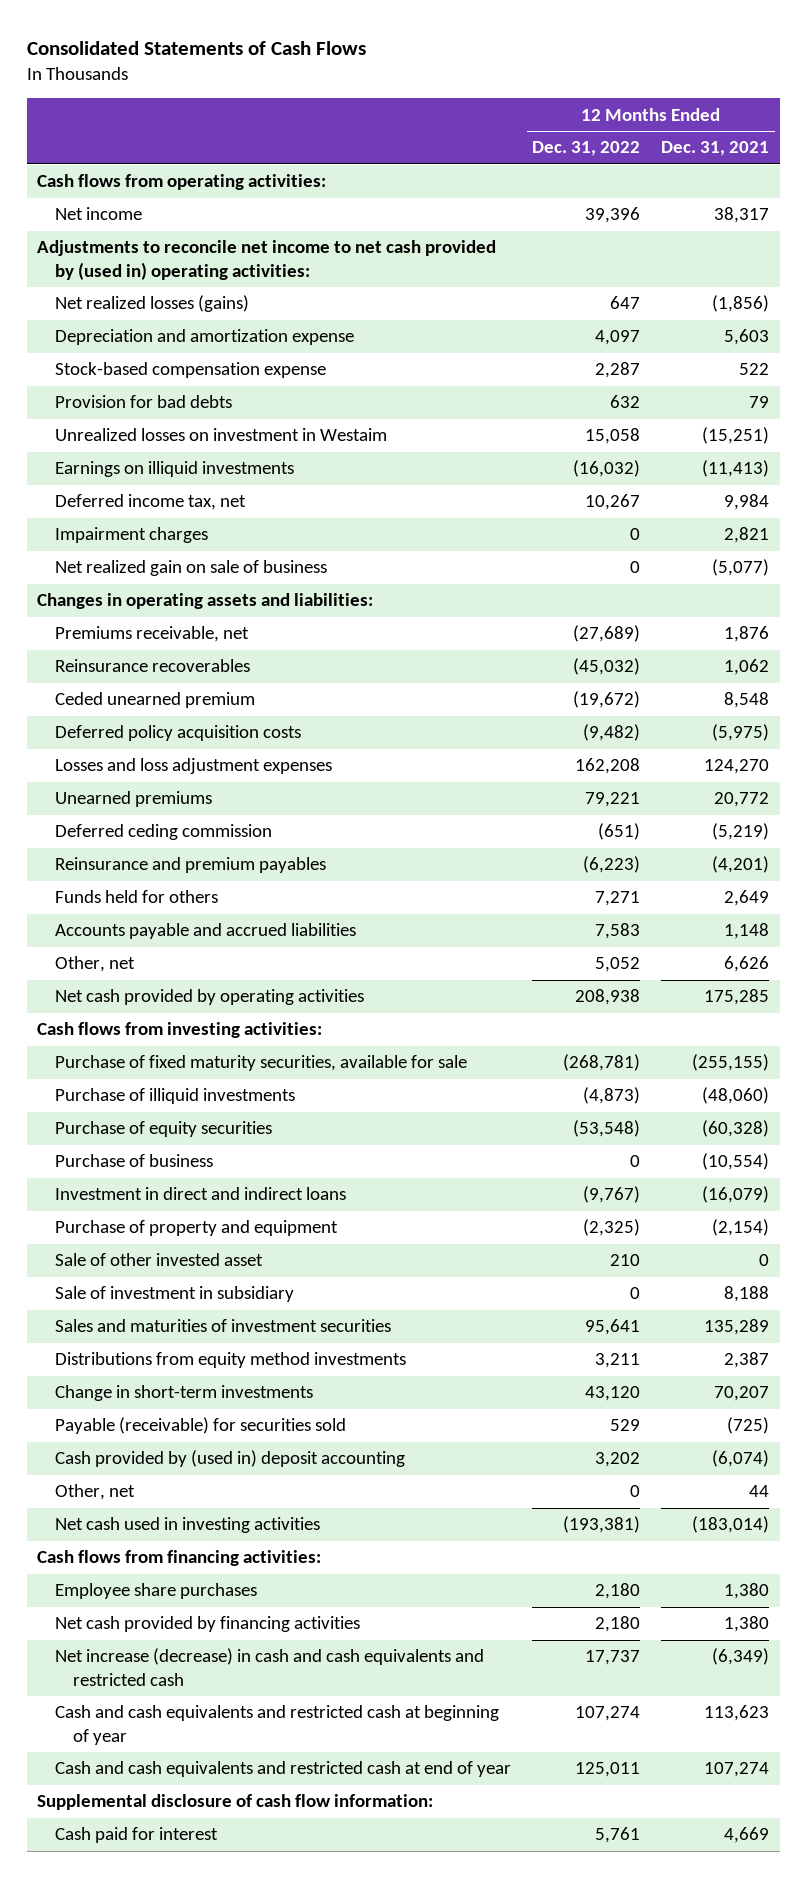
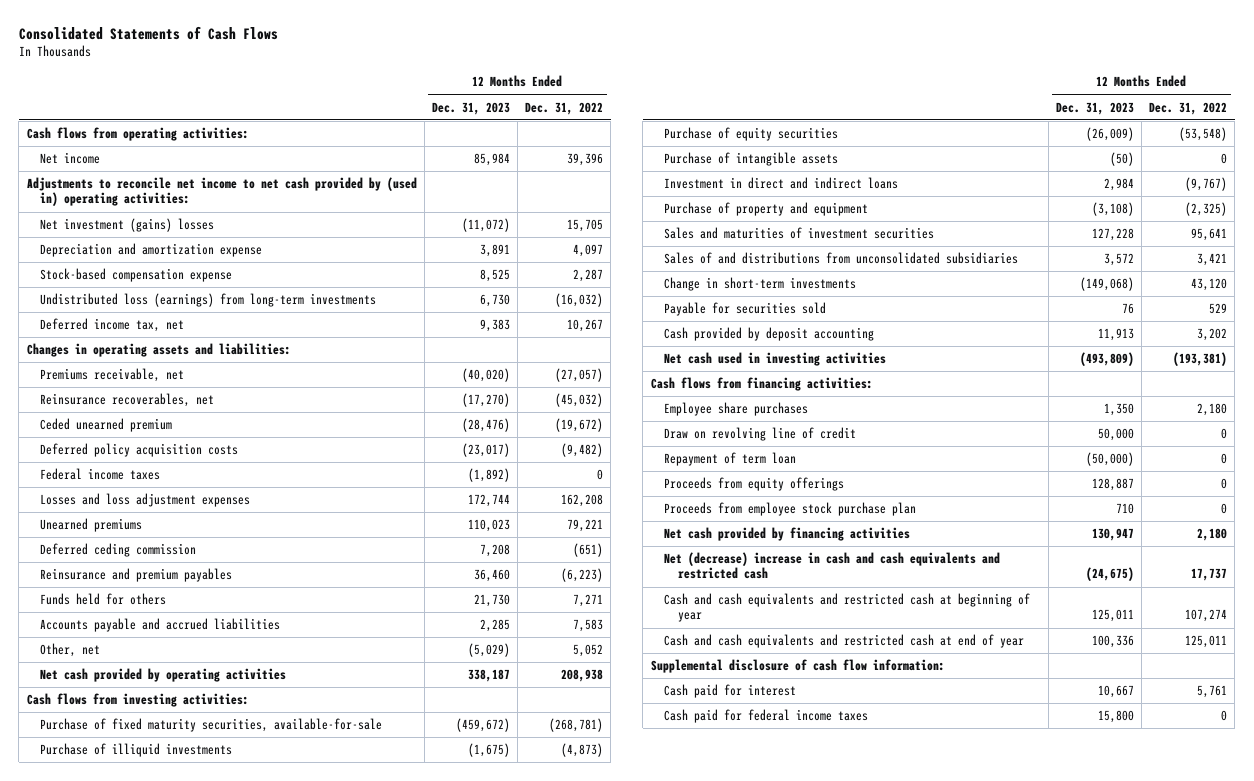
- | 12 Months Ended Dec. 31, 2022 | 12 Months Ended Dec. 31, 2021
+ | 12 Months Ended Dec. 31, 2023 | 12 Months Ended Dec. 31, 2022
- Net realized losses (gains) | 647 | (1,856)
+ Net investment (gains) losses | (11,072) | 15,705
- Provision for bad debts | 632 | 79
- Unrealized losses on investment in Westaim | 15,058 | (15,251)
- Earnings on illiquid investments | (16,032) | (11,413)
+ Undistributed loss (earnings) from long-term investments | 6,730 | (16,032)
- Impairment charges | 0 | 2,821
- Net realized gain on sale of business | 0 | (5,077)
- Premiums receivable, net | (27,689) | 1,876
- Reinsurance recoverables | (45,032) | 1,062
+ Premiums receivable, net | (40,020) | (27,057)
+ Reinsurance recoverables, net | (17,270) | (45,032)
+ Federal income taxes | (1,892) | 0
- Purchase of fixed maturity securities, available for sale | (268,781) | (255,155)
+ Purchase of fixed maturity securities, available-for-sale | (459,672) | (268,781)
- Purchase of business | 0 | (10,554)
+ Purchase of intangible assets | (50) | 0
- Sale of other invested asset | 210 | 0
- Sale of investment in subsidiary | 0 | 8,188
- Distributions from equity method investments | 3,211 | 2,387
+ Sales of and distributions from unconsolidated subsidiaries | 3,572 | 3,421
- Payable (receivable) for securities sold | 529 | (725)
- Cash provided by (used in) deposit accounting | 3,202 | (6,074)
- Other, net | 0 | 44
+ Payable for securities sold | 76 | 529
+ Cash provided by deposit accounting | 11,913 | 3,202
+ Draw on revolving line of credit | 50,000 | 0
+ Repayment of term loan | (50,000) | 0
+ Proceeds from equity offerings | 128,887 | 0
+ Proceeds from employee stock purchase plan | 710 | 0
- Net increase (decrease) in cash and cash equivalents and restricted cash | 17,737 | (6,349)
+ Net (decrease) increase in cash and cash equivalents and restricted cash | (24,675) | 17,737
+ Cash paid for federal income taxes | 15,800 | 0

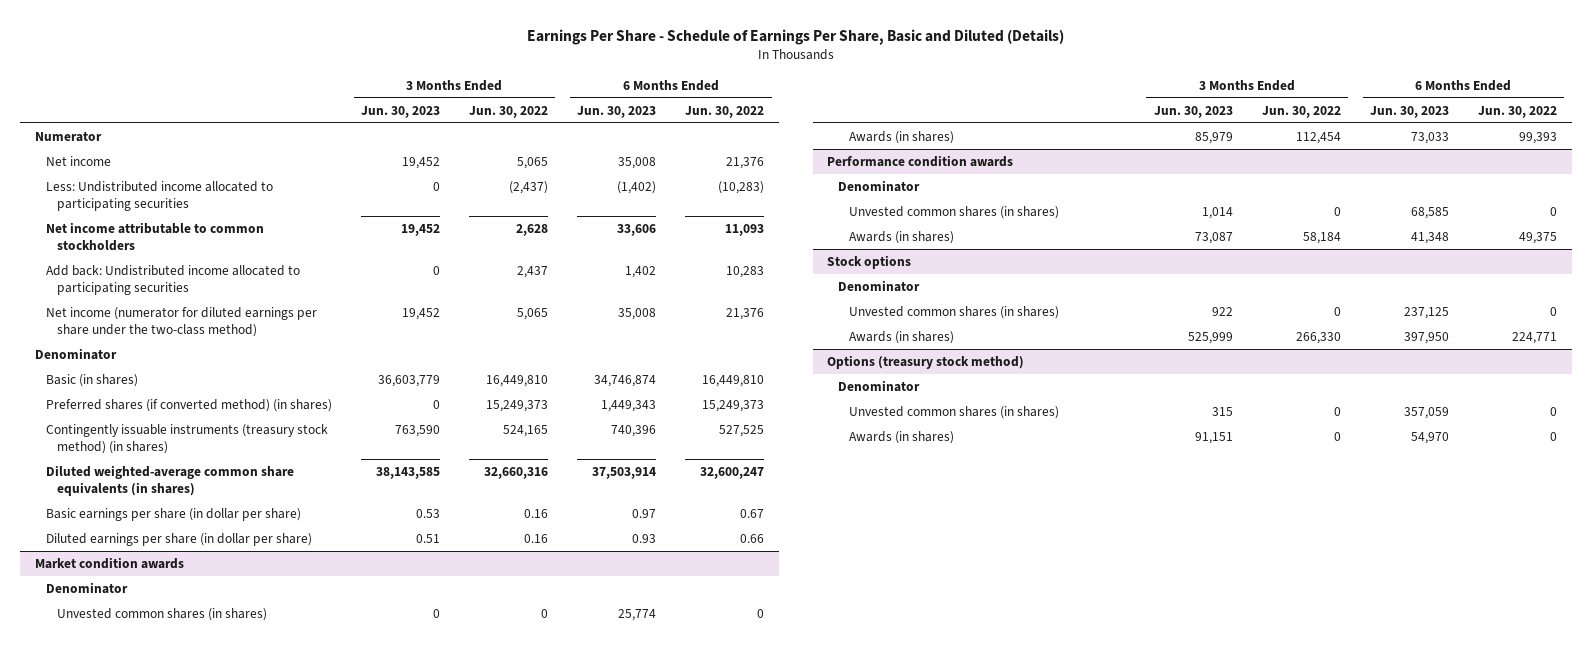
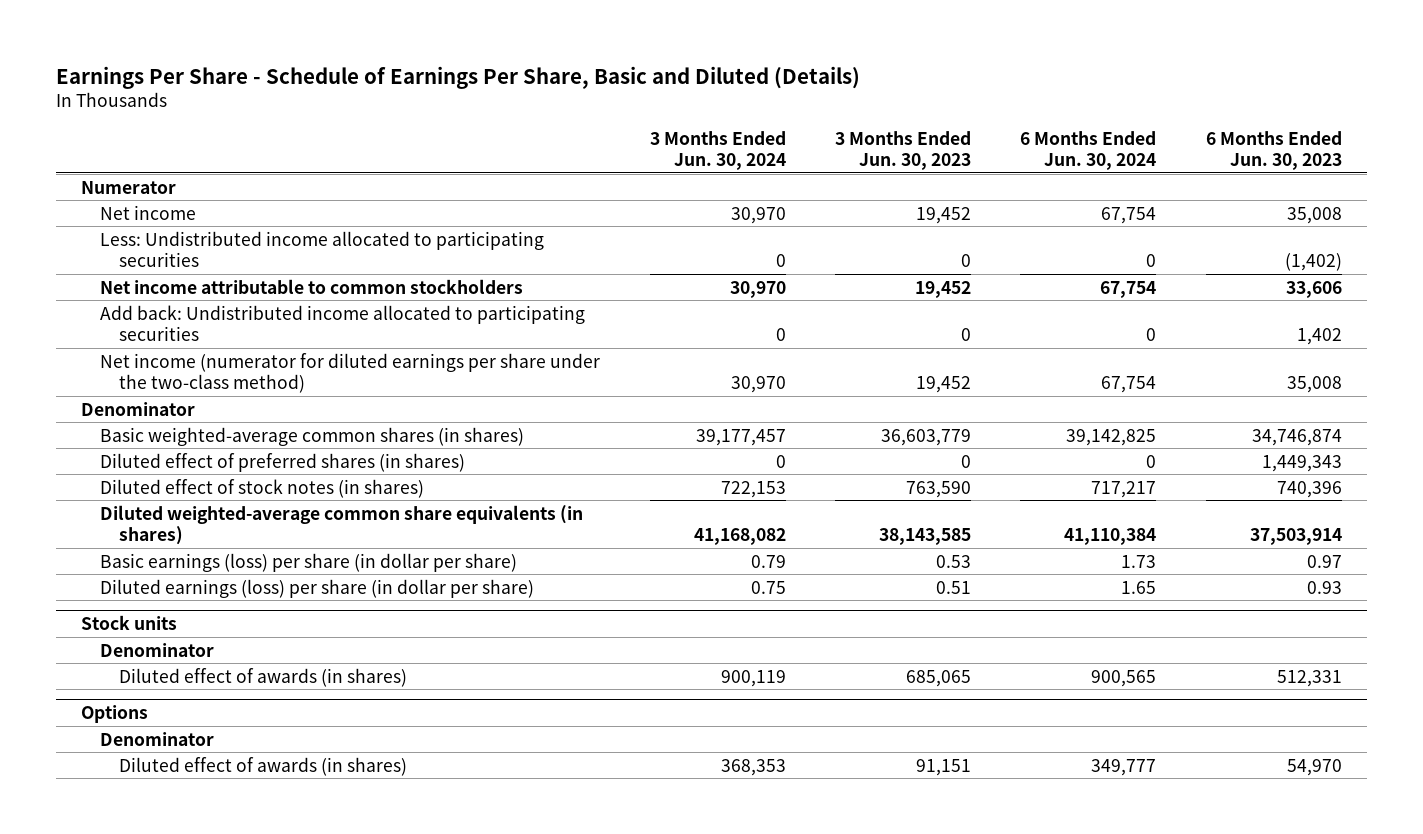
- | 3 Months Ended Jun. 30, 2023 | 3 Months Ended Jun. 30, 2022 | 6 Months Ended Jun. 30, 2023 | 6 Months Ended Jun. 30, 2022
+ | 3 Months Ended Jun. 30, 2024 | 3 Months Ended Jun. 30, 2023 | 6 Months Ended Jun. 30, 2024 | 6 Months Ended Jun. 30, 2023
- Basic (in shares) | 36,603,779 | 16,449,810 | 34,746,874 | 16,449,810
- Preferred shares (if converted method) (in shares) | 0 | 15,249,373 | 1,449,343 | 15,249,373
- Contingently issuable instruments (treasury stock method) (in shares) | 763,590 | 524,165 | 740,396 | 527,525
+ Basic weighted-average common shares (in shares) | 39,177,457 | 36,603,779 | 39,142,825 | 34,746,874
+ Diluted effect of preferred shares (in shares) | 0 | 0 | 0 | 1,449,343
+ Diluted effect of stock notes (in shares) | 722,153 | 763,590 | 717,217 | 740,396
- Basic earnings per share (in dollar per share) | 0.53 | 0.16 | 0.97 | 0.67
- Diluted earnings per share (in dollar per share) | 0.51 | 0.16 | 0.93 | 0.66
- Market condition awards
- Denominator
- Unvested common shares (in shares) | 0 | 0 | 25,774 | 0
- Awards (in shares) | 85,979 | 112,454 | 73,033 | 99,393
- Performance condition awards
- Denominator
- Unvested common shares (in shares) | 1,014 | 0 | 68,585 | 0
- Awards (in shares) | 73,087 | 58,184 | 41,348 | 49,375
- Stock options
+ Basic earnings (loss) per share (in dollar per share) | 0.79 | 0.53 | 1.73 | 0.97
+ Diluted earnings (loss) per share (in dollar per share) | 0.75 | 0.51 | 1.65 | 0.93
+ Stock units
- Unvested common shares (in shares) | 922 | 0 | 237,125 | 0
- Awards (in shares) | 525,999 | 266,330 | 397,950 | 224,771
- Options (treasury stock method)
+ Diluted effect of awards (in shares) | 900,119 | 685,065 | 900,565 | 512,331
+ Options
- Unvested common shares (in shares) | 315 | 0 | 357,059 | 0
- Awards (in shares) | 91,151 | 0 | 54,970 | 0
+ Diluted effect of awards (in shares) | 368,353 | 91,151 | 349,777 | 54,970

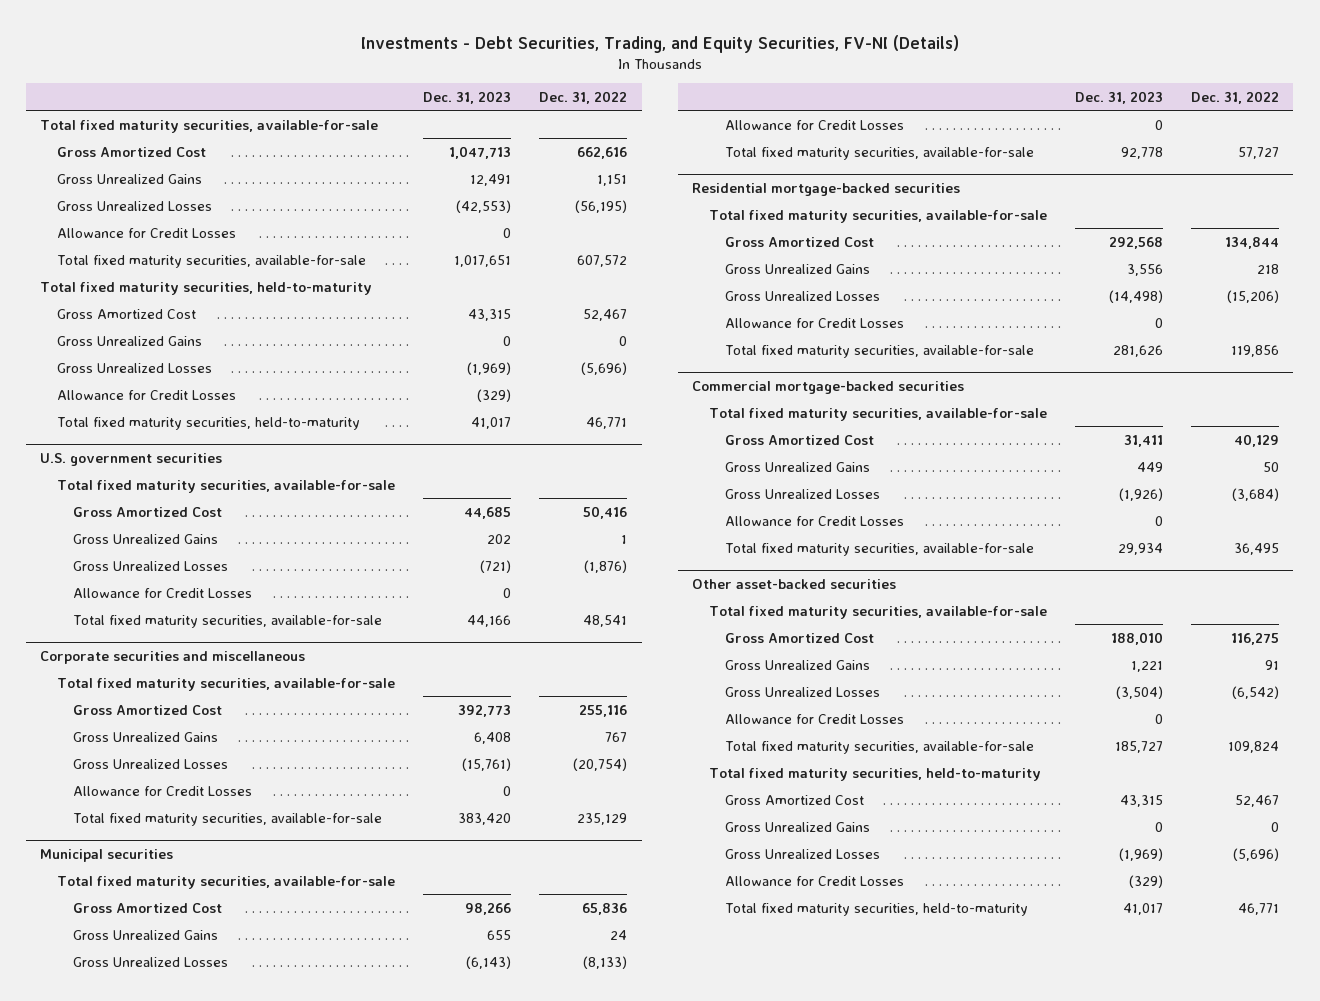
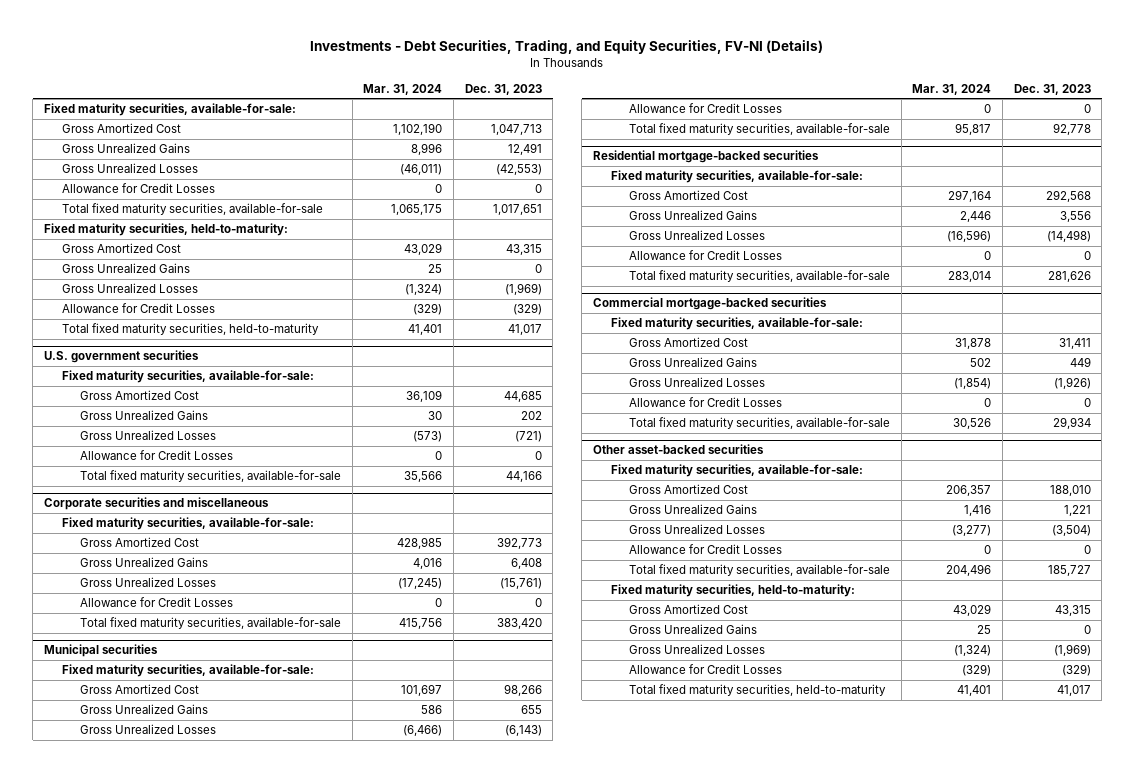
- | Dec. 31, 2023 | Dec. 31, 2022
+ | Mar. 31, 2024 | Dec. 31, 2023
- Total fixed maturity securities, available-for-sale
+ Fixed maturity securities, available-for-sale:
- Total fixed maturity securities, held-to-maturity
+ Fixed maturity securities, held-to-maturity:
@ U.S. government securities
- Total fixed maturity securities, available-for-sale
+ Fixed maturity securities, available-for-sale:
@ Corporate securities and miscellaneous
- Total fixed maturity securities, available-for-sale
+ Fixed maturity securities, available-for-sale:
@ Municipal securities
- Total fixed maturity securities, available-for-sale
+ Fixed maturity securities, available-for-sale:
@ Residential mortgage-backed securities
- Total fixed maturity securities, available-for-sale
+ Fixed maturity securities, available-for-sale:
@ Commercial mortgage-backed securities
- Total fixed maturity securities, available-for-sale
+ Fixed maturity securities, available-for-sale:
@ Other asset-backed securities
- Total fixed maturity securities, available-for-sale
+ Fixed maturity securities, available-for-sale:
- Total fixed maturity securities, held-to-maturity
+ Fixed maturity securities, held-to-maturity:

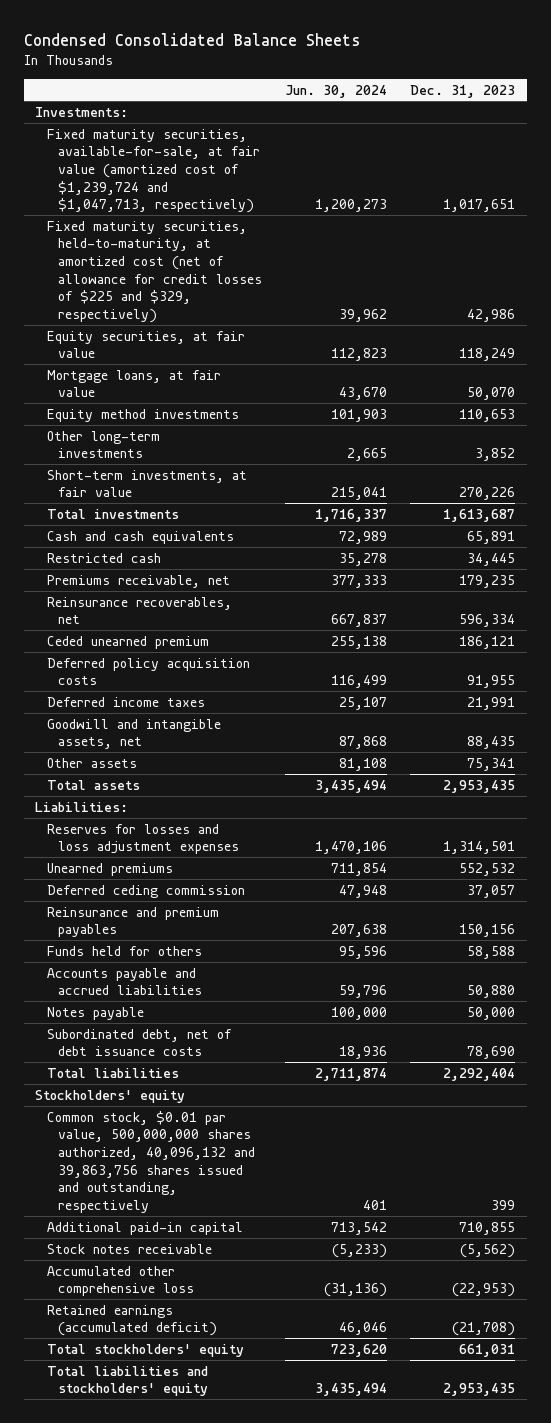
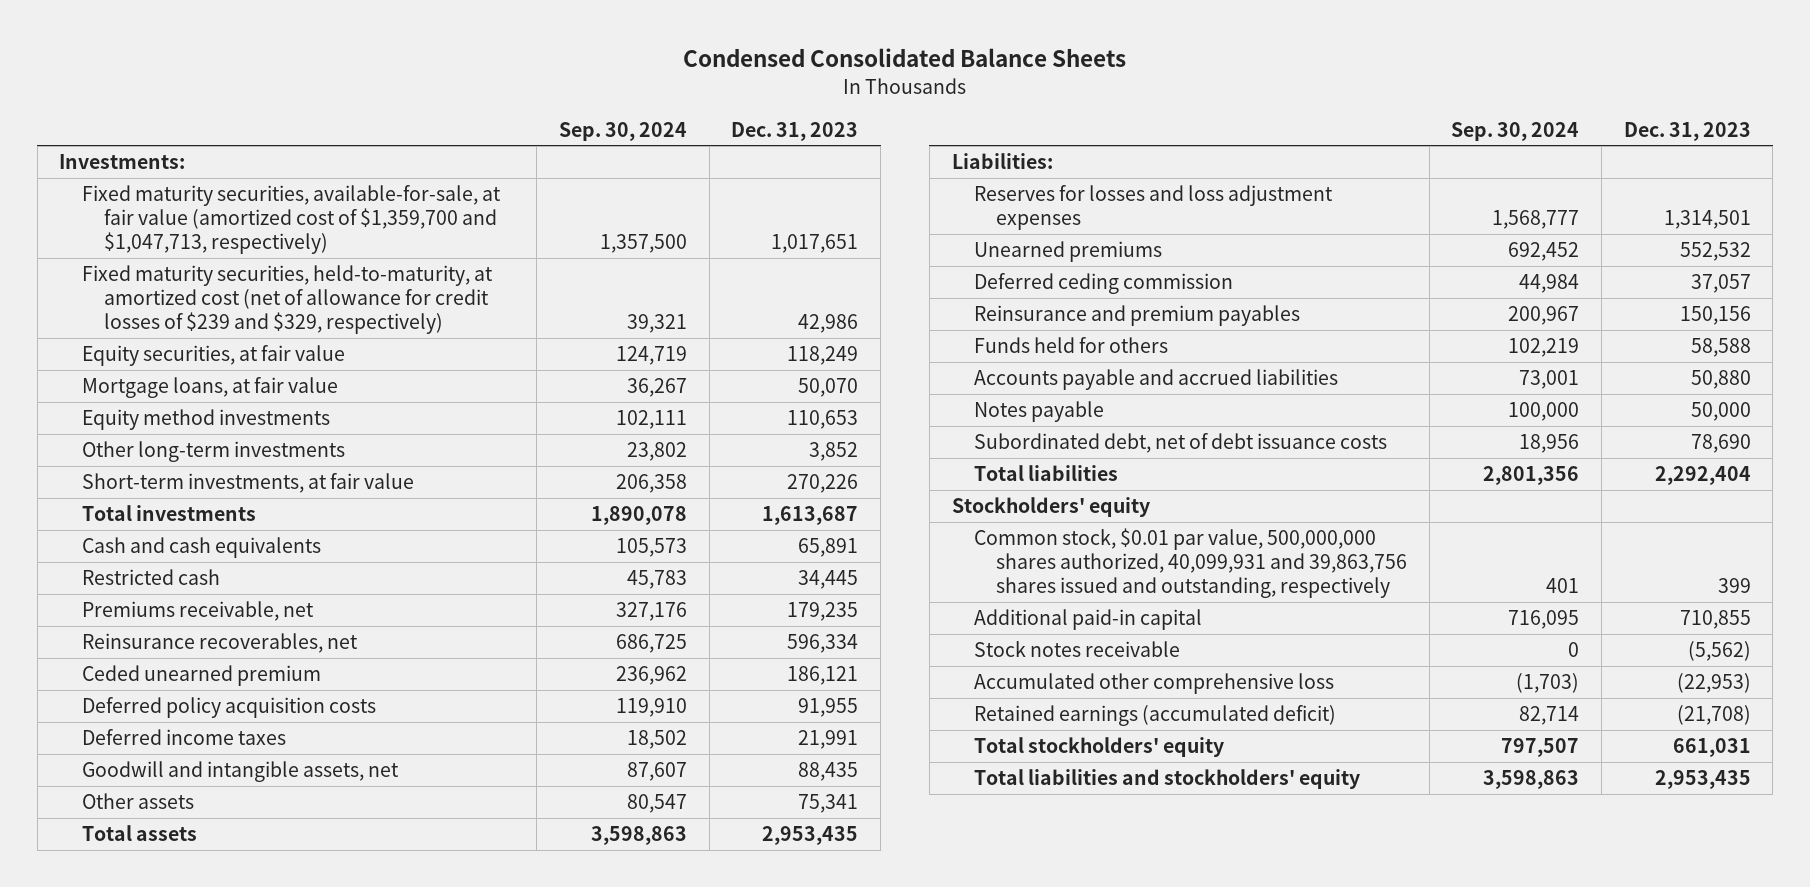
- | Jun. 30, 2024 | Dec. 31, 2023
+ | Sep. 30, 2024 | Dec. 31, 2023
- Fixed maturity securities, available-for-sale, at fair value (amortized cost of $1,239,724 and $1,047,713, respectively) | 1,200,273 | 1,017,651
- Fixed maturity securities, held-to-maturity, at amortized cost (net of allowance for credit losses of $225 and $329, respectively) | 39,962 | 42,986
+ Fixed maturity securities, available-for-sale, at fair value (amortized cost of $1,359,700 and $1,047,713, respectively) | 1,357,500 | 1,017,651
+ Fixed maturity securities, held-to-maturity, at amortized cost (net of allowance for credit losses of $239 and $329, respectively) | 39,321 | 42,986
- Common stock, $0.01 par value, 500,000,000 shares authorized, 40,096,132 and 39,863,756 shares issued and outstanding, respectively | 401 | 399
+ Common stock, $0.01 par value, 500,000,000 shares authorized, 40,099,931 and 39,863,756 shares issued and outstanding, respectively | 401 | 399

